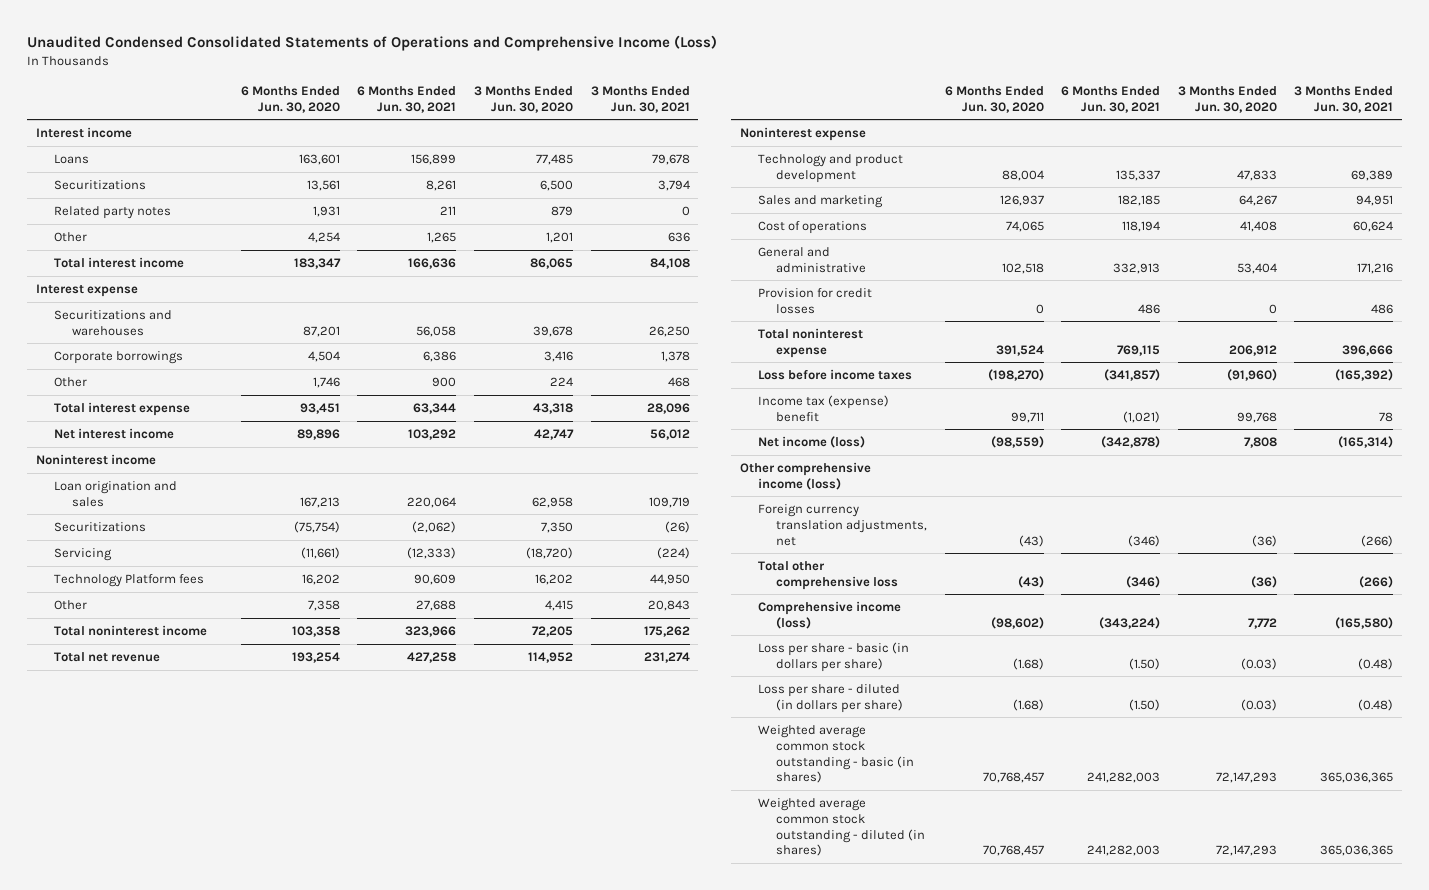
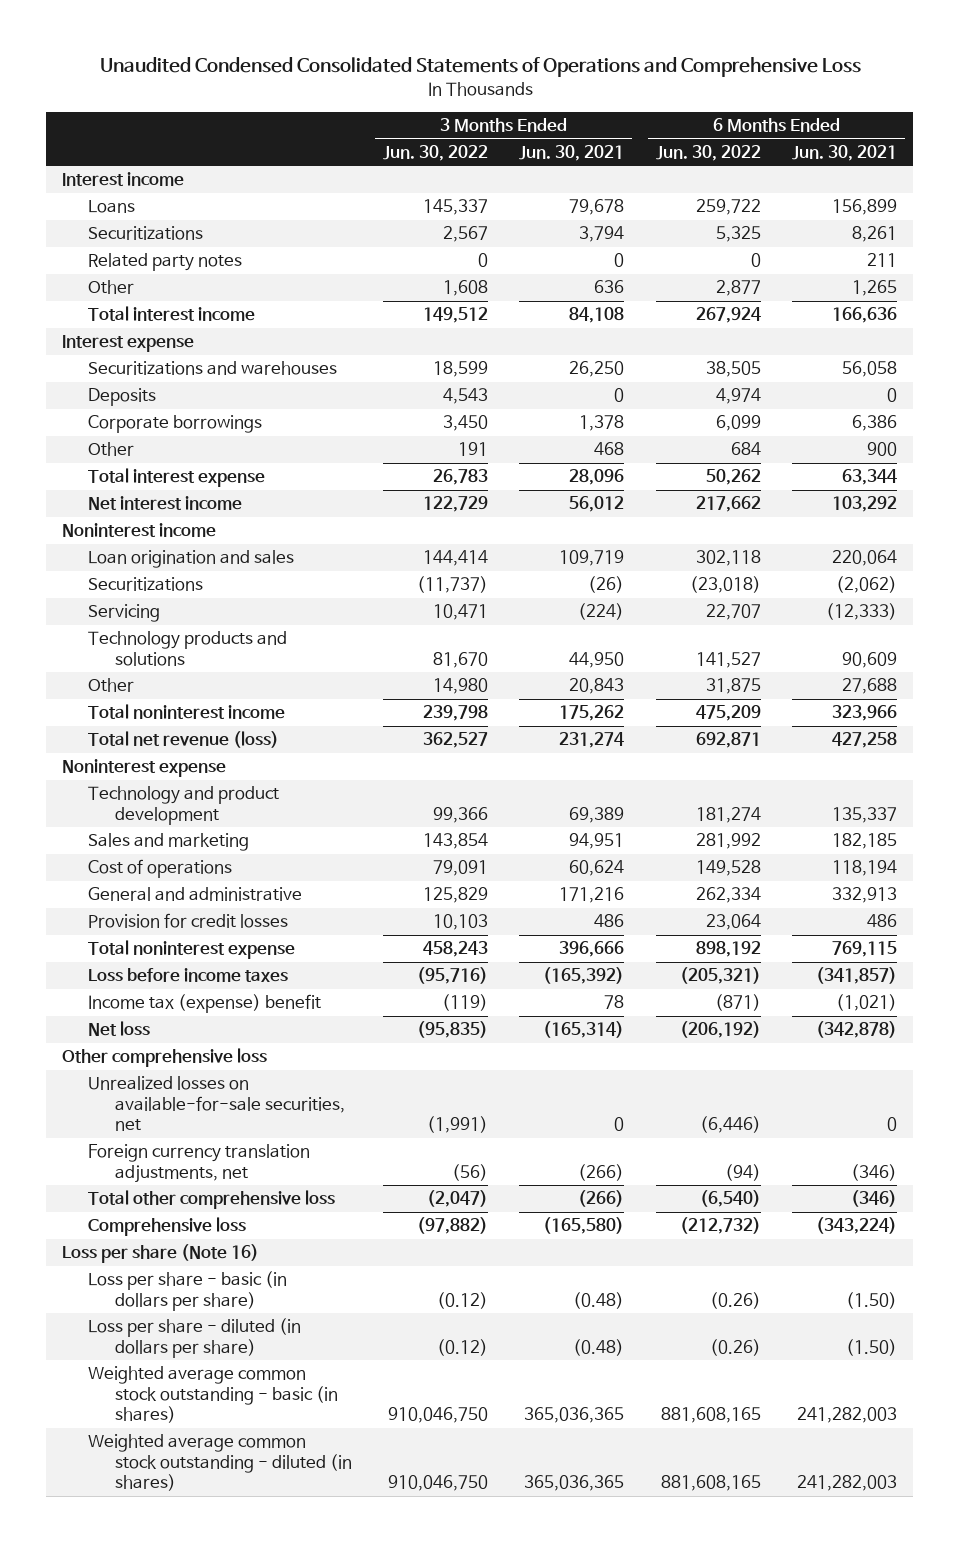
- Unaudited Condensed Consolidated Statements of Operations and Comprehensive Income (Loss)
+ Unaudited Condensed Consolidated Statements of Operations and Comprehensive Loss
- | 6 Months Ended Jun. 30, 2020 | 6 Months Ended Jun. 30, 2021 | 3 Months Ended Jun. 30, 2020 | 3 Months Ended Jun. 30, 2021
+ | 3 Months Ended Jun. 30, 2022 | 3 Months Ended Jun. 30, 2021 | 6 Months Ended Jun. 30, 2022 | 6 Months Ended Jun. 30, 2021
+ Deposits | 4,543 | 0 | 4,974 | 0
- Technology Platform fees | 16,202 | 90,609 | 16,202 | 44,950
+ Technology products and solutions | 81,670 | 44,950 | 141,527 | 90,609
- Total net revenue | 193,254 | 427,258 | 114,952 | 231,274
+ Total net revenue (loss) | 362,527 | 231,274 | 692,871 | 427,258
- Net income (loss) | (98,559) | (342,878) | 7,808 | (165,314)
- Other comprehensive income (loss)
+ Net loss | (95,835) | (165,314) | (206,192) | (342,878)
+ Other comprehensive loss
+ Unrealized losses on available-for-sale securities, net | (1,991) | 0 | (6,446) | 0
- Comprehensive income (loss) | (98,602) | (343,224) | 7,772 | (165,580)
+ Comprehensive loss | (97,882) | (165,580) | (212,732) | (343,224)
+ Loss per share (Note 16)

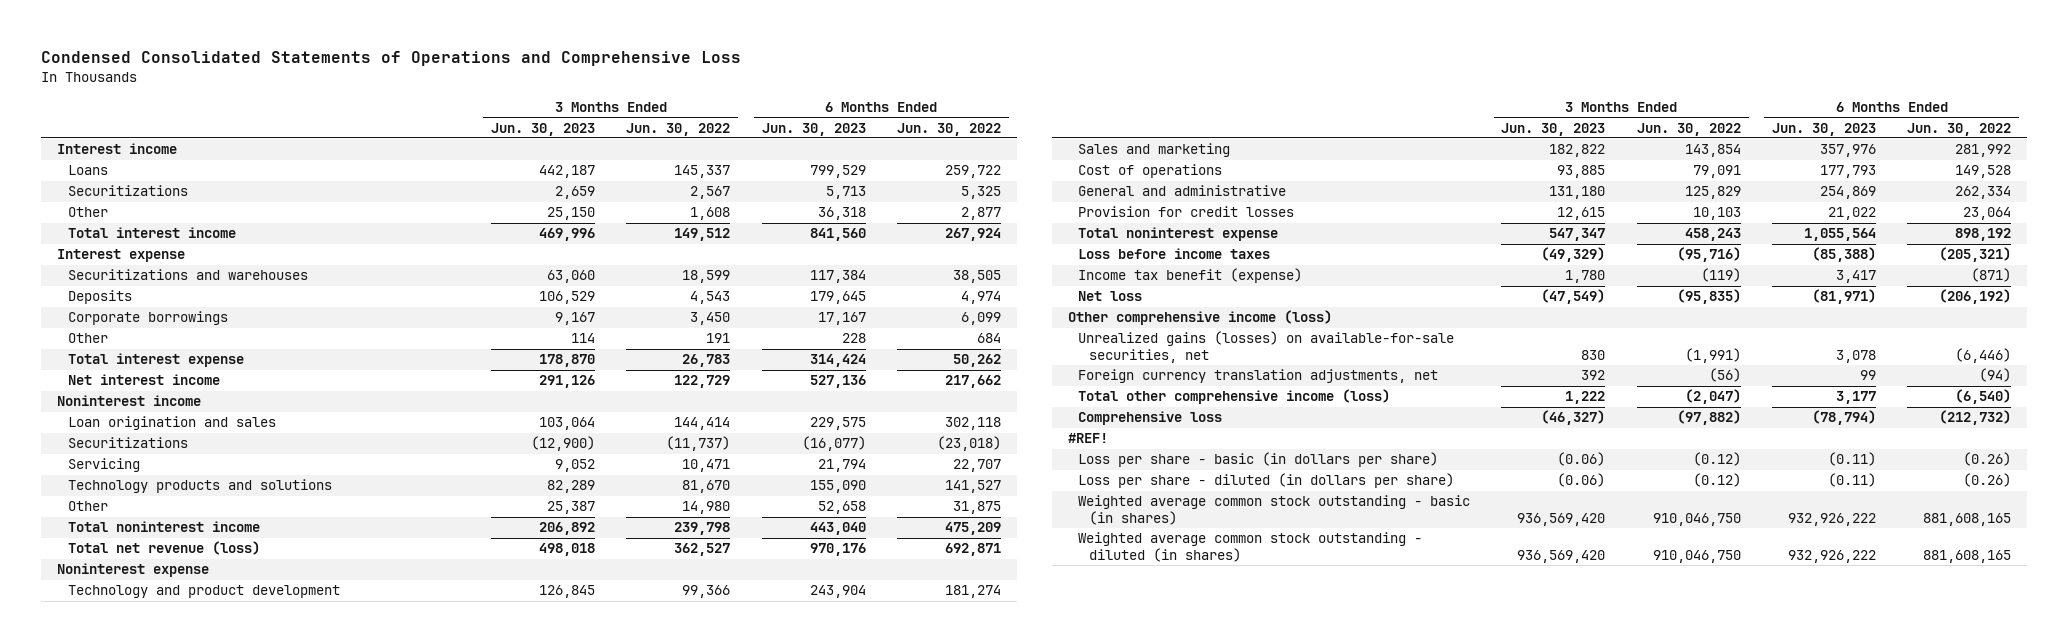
- Unaudited Condensed Consolidated Statements of Operations and Comprehensive Loss
+ Condensed Consolidated Statements of Operations and Comprehensive Loss
- | 3 Months Ended Jun. 30, 2022 | 3 Months Ended Jun. 30, 2021 | 6 Months Ended Jun. 30, 2022 | 6 Months Ended Jun. 30, 2021
+ | 3 Months Ended Jun. 30, 2023 | 3 Months Ended Jun. 30, 2022 | 6 Months Ended Jun. 30, 2023 | 6 Months Ended Jun. 30, 2022
- Related party notes | 0 | 0 | 0 | 211
- Income tax (expense) benefit | (119) | 78 | (871) | (1,021)
+ Income tax benefit (expense) | 1,780 | (119) | 3,417 | (871)
- Other comprehensive loss
- Unrealized losses on available-for-sale securities, net | (1,991) | 0 | (6,446) | 0
+ Other comprehensive income (loss)
+ Unrealized gains (losses) on available-for-sale securities, net | 830 | (1,991) | 3,078 | (6,446)
- Total other comprehensive loss | (2,047) | (266) | (6,540) | (346)
+ Total other comprehensive income (loss) | 1,222 | (2,047) | 3,177 | (6,540)
- Loss per share (Note 16)
+ #REF!

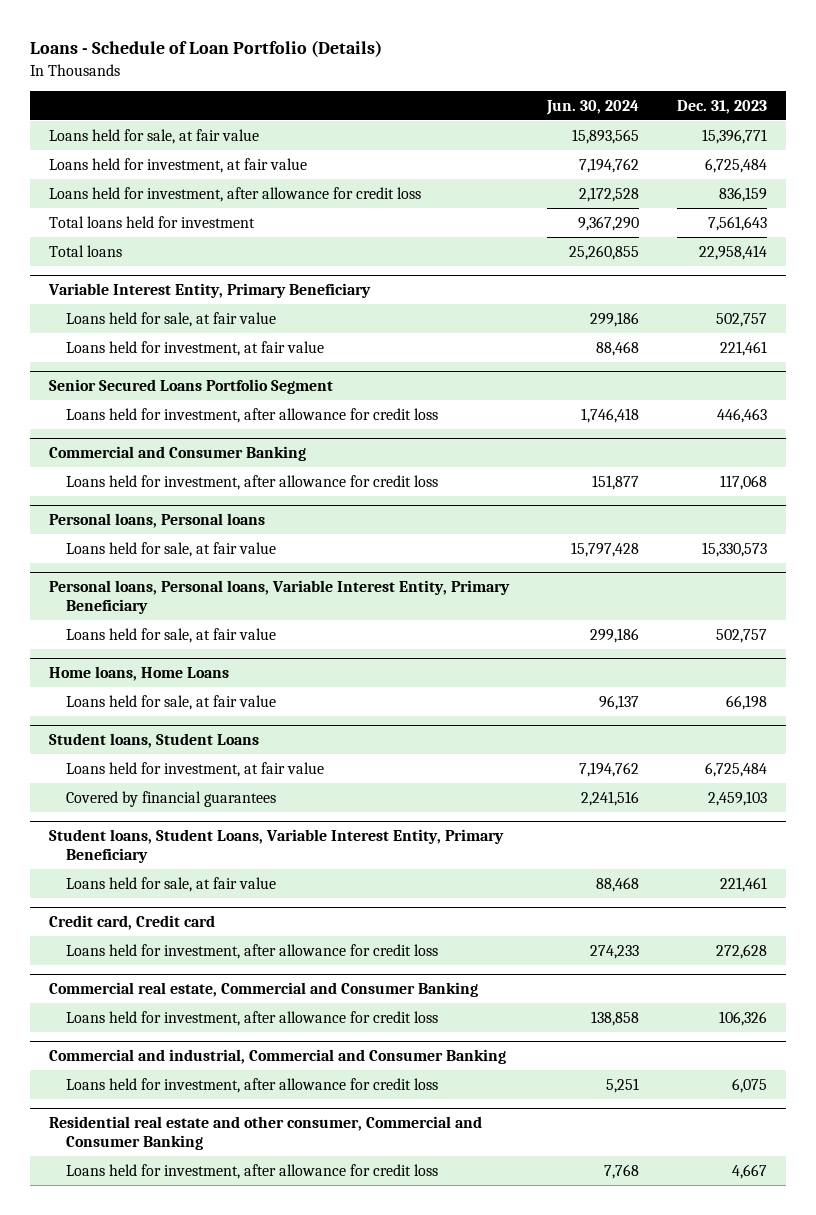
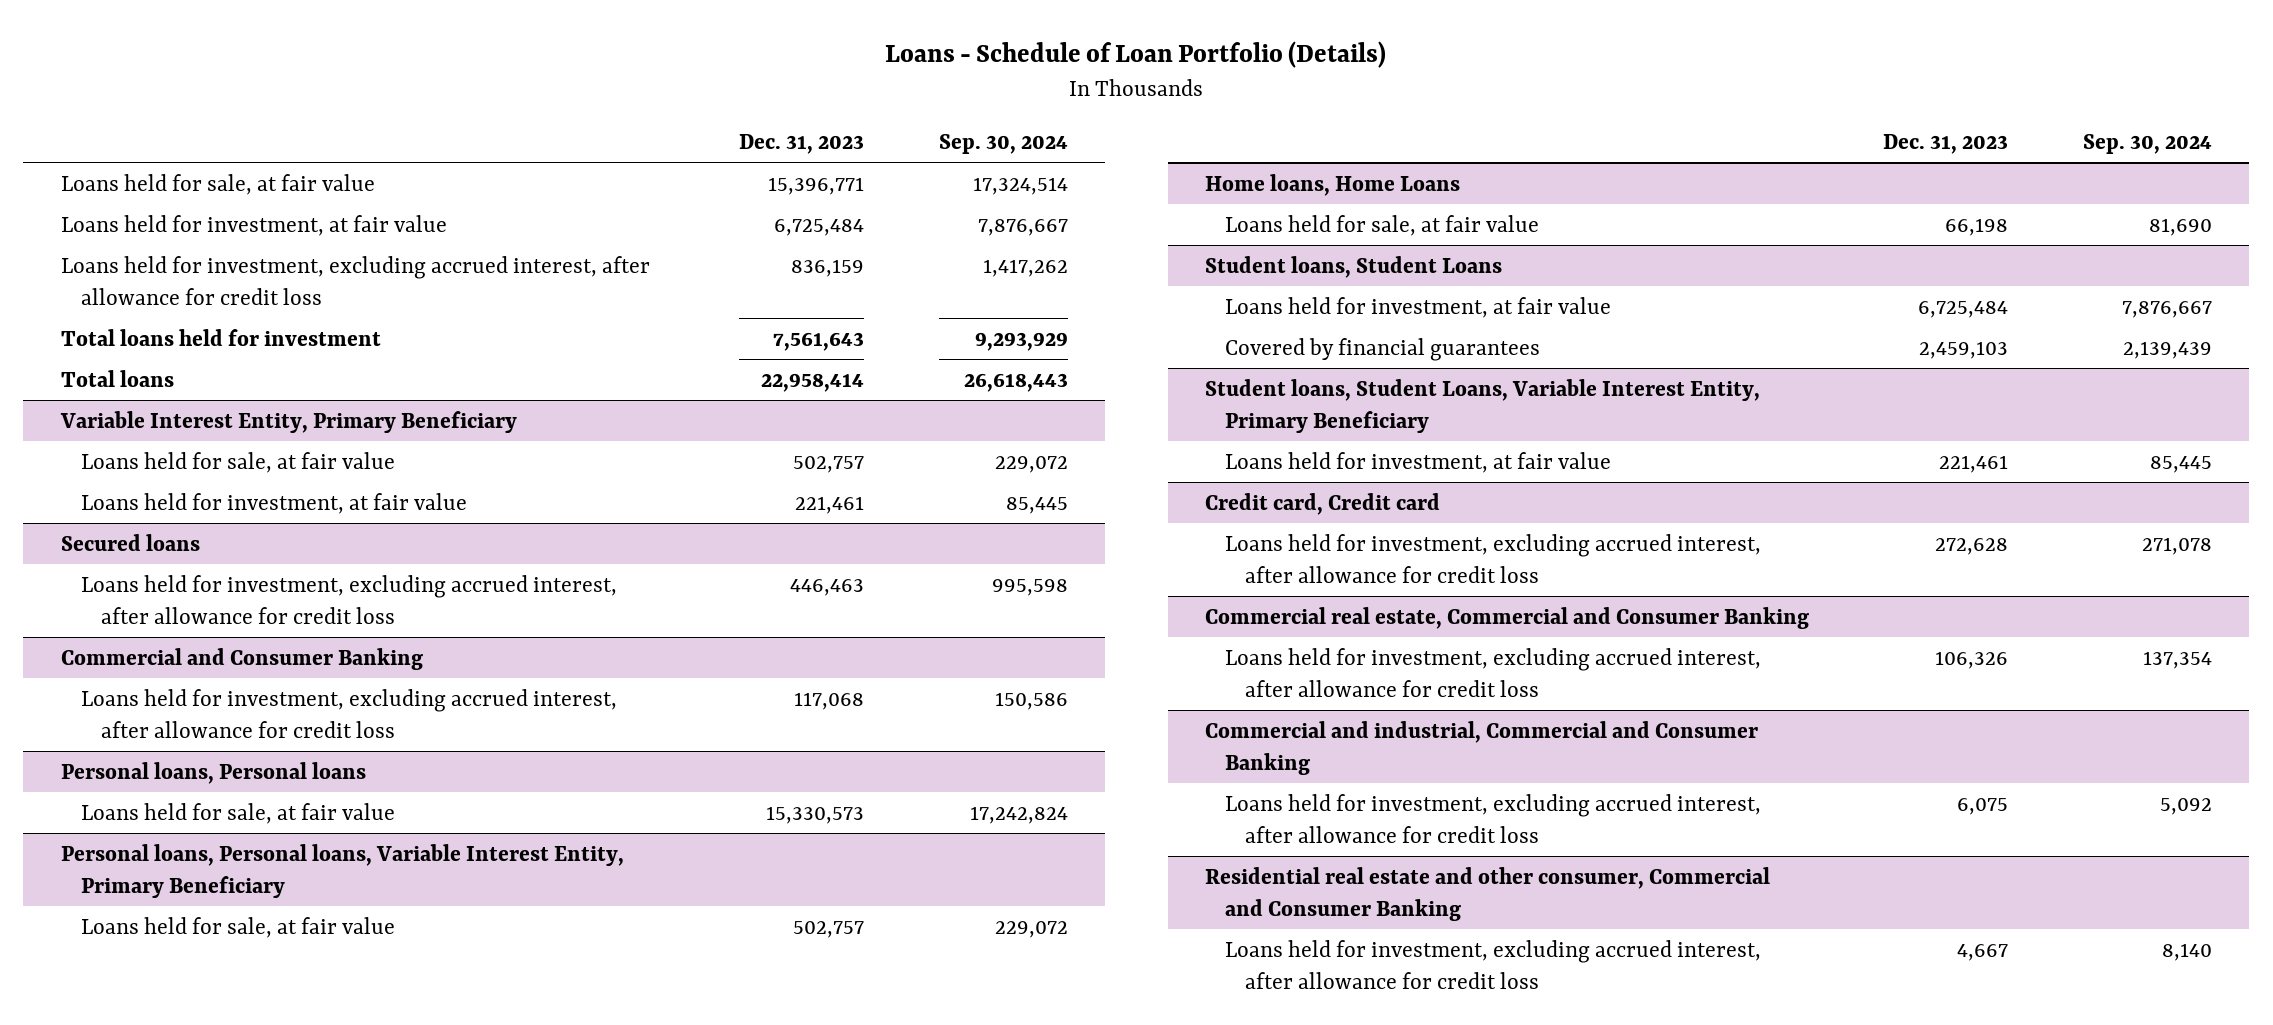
- | Jun. 30, 2024 | Dec. 31, 2023
+ | Dec. 31, 2023 | Sep. 30, 2024
- Loans held for investment, after allowance for credit loss | 2,172,528 | 836,159
+ Loans held for investment, excluding accrued interest, after allowance for credit loss | 836,159 | 1,417,262
- Senior Secured Loans Portfolio Segment
- Loans held for investment, after allowance for credit loss | 1,746,418 | 446,463
+ Secured loans
+ Loans held for investment, excluding accrued interest, after allowance for credit loss | 446,463 | 995,598
@ Commercial and Consumer Banking
- Loans held for investment, after allowance for credit loss | 151,877 | 117,068
+ Loans held for investment, excluding accrued interest, after allowance for credit loss | 117,068 | 150,586
@ Student loans, Student Loans, Variable Interest Entity, Primary Beneficiary
- Loans held for sale, at fair value | 88,468 | 221,461
+ Loans held for investment, at fair value | 221,461 | 85,445
@ Credit card, Credit card
- Loans held for investment, after allowance for credit loss | 274,233 | 272,628
+ Loans held for investment, excluding accrued interest, after allowance for credit loss | 272,628 | 271,078
@ Commercial real estate, Commercial and Consumer Banking
- Loans held for investment, after allowance for credit loss | 138,858 | 106,326
+ Loans held for investment, excluding accrued interest, after allowance for credit loss | 106,326 | 137,354
@ Commercial and industrial, Commercial and Consumer Banking
- Loans held for investment, after allowance for credit loss | 5,251 | 6,075
+ Loans held for investment, excluding accrued interest, after allowance for credit loss | 6,075 | 5,092
@ Residential real estate and other consumer, Commercial and Consumer Banking
- Loans held for investment, after allowance for credit loss | 7,768 | 4,667
+ Loans held for investment, excluding accrued interest, after allowance for credit loss | 4,667 | 8,140

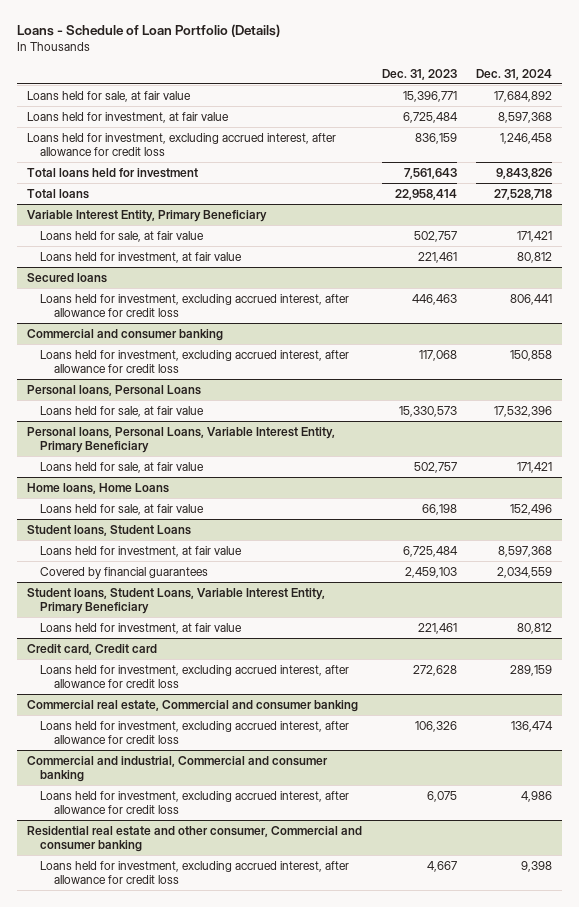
- | Dec. 31, 2023 | Sep. 30, 2024
+ | Dec. 31, 2023 | Dec. 31, 2024
- Commercial and Consumer Banking
+ Commercial and consumer banking
- Personal loans, Personal loans
+ Personal loans, Personal Loans
- Personal loans, Personal loans, Variable Interest Entity, Primary Beneficiary
+ Personal loans, Personal Loans, Variable Interest Entity, Primary Beneficiary
- Commercial real estate, Commercial and Consumer Banking
+ Commercial real estate, Commercial and consumer banking
- Commercial and industrial, Commercial and Consumer Banking
+ Commercial and industrial, Commercial and consumer banking
- Residential real estate and other consumer, Commercial and Consumer Banking
+ Residential real estate and other consumer, Commercial and consumer banking

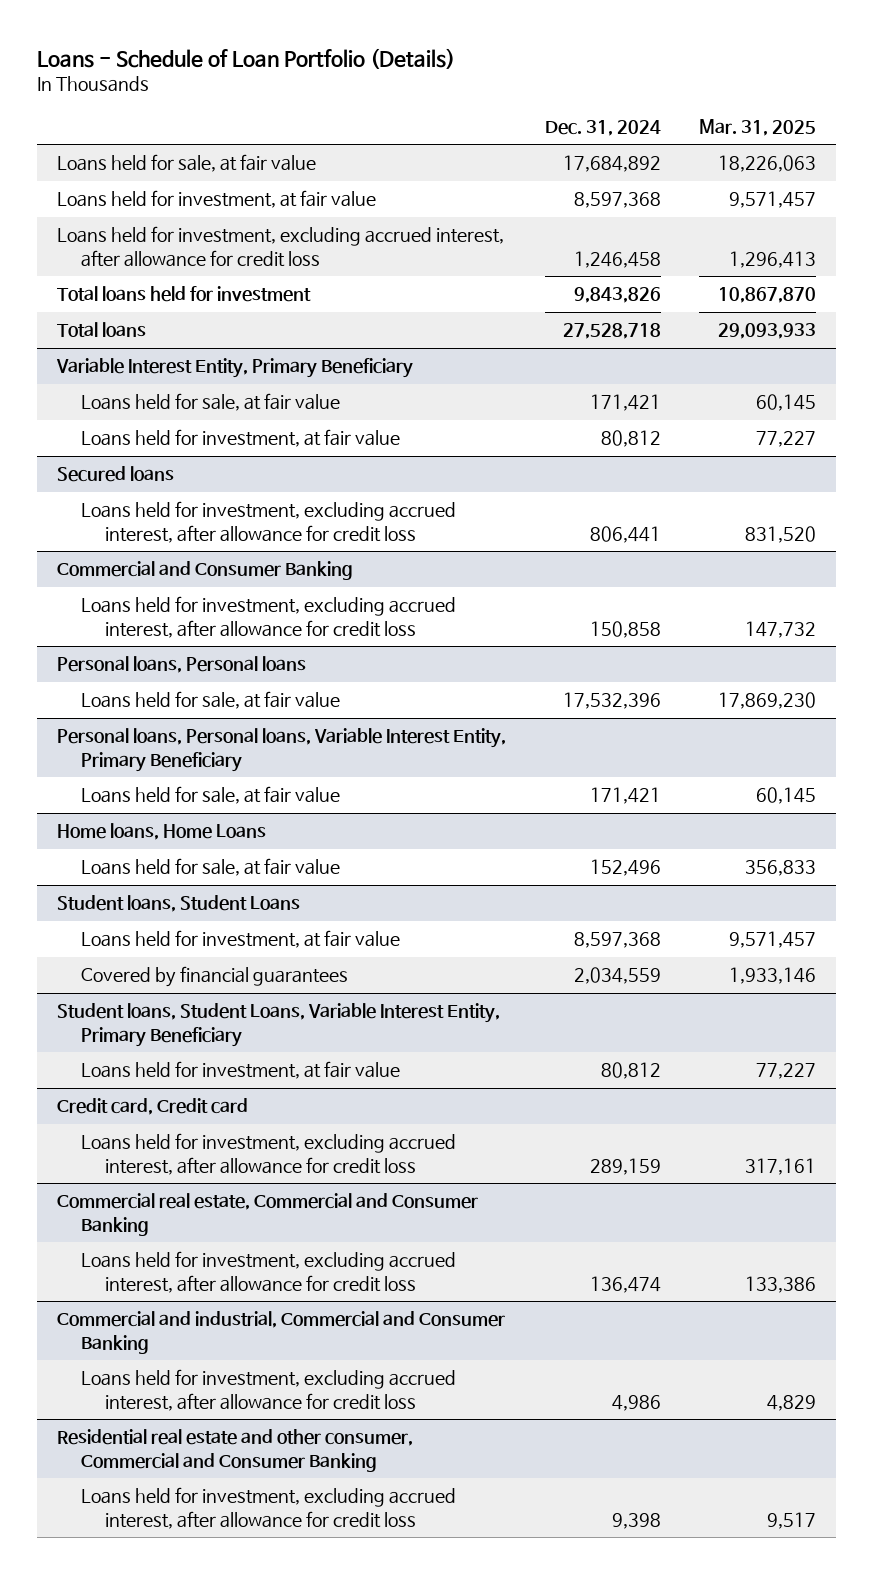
- | Dec. 31, 2023 | Dec. 31, 2024
+ | Dec. 31, 2024 | Mar. 31, 2025
- Commercial and consumer banking
+ Commercial and Consumer Banking
- Personal loans, Personal Loans
+ Personal loans, Personal loans
- Personal loans, Personal Loans, Variable Interest Entity, Primary Beneficiary
+ Personal loans, Personal loans, Variable Interest Entity, Primary Beneficiary
- Commercial real estate, Commercial and consumer banking
+ Commercial real estate, Commercial and Consumer Banking
- Commercial and industrial, Commercial and consumer banking
+ Commercial and industrial, Commercial and Consumer Banking
- Residential real estate and other consumer, Commercial and consumer banking
+ Residential real estate and other consumer, Commercial and Consumer Banking

